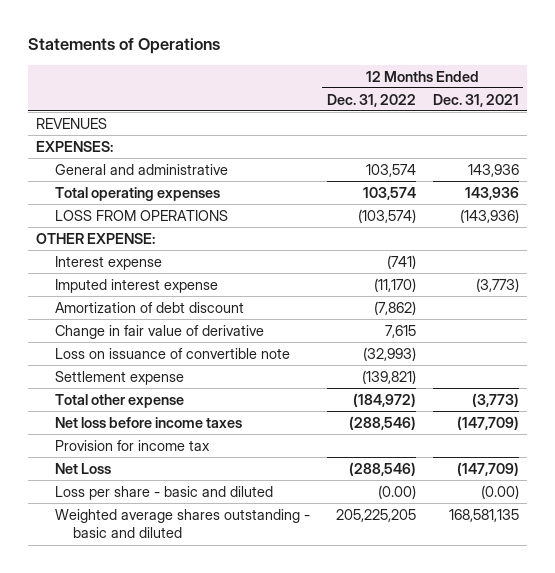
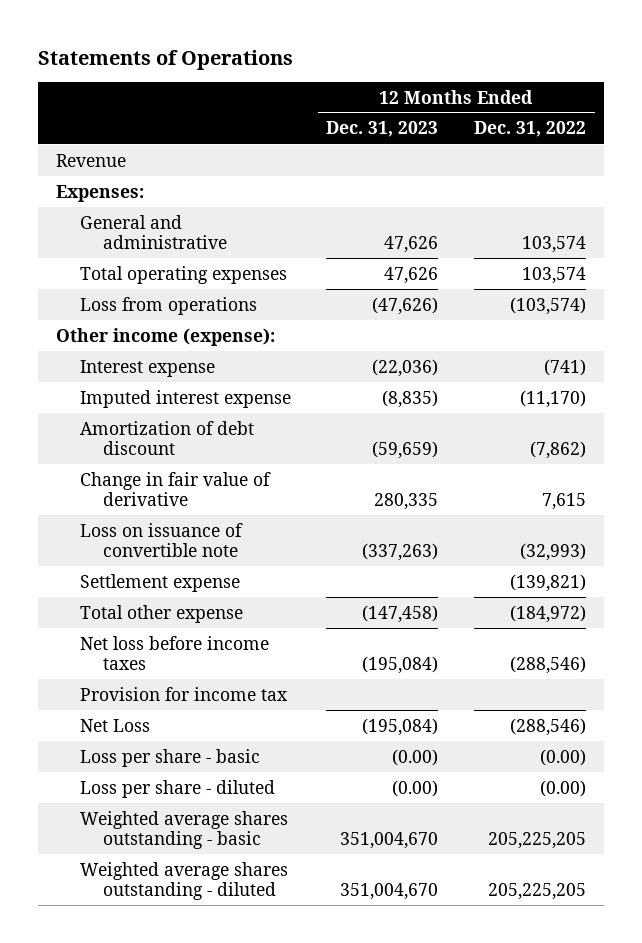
- | 12 Months Ended Dec. 31, 2022 | 12 Months Ended Dec. 31, 2021
+ | 12 Months Ended Dec. 31, 2023 | 12 Months Ended Dec. 31, 2022
- REVENUES
- EXPENSES:
+ Revenue
+ Expenses:
- LOSS FROM OPERATIONS | (103,574) | (143,936)
- OTHER EXPENSE:
+ Loss from operations | (47,626) | (103,574)
+ Other income (expense):
- Loss per share - basic and diluted | (0.00) | (0.00)
- Weighted average shares outstanding - basic and diluted | 205,225,205 | 168,581,135
+ Loss per share - basic | (0.00) | (0.00)
+ Loss per share - diluted | (0.00) | (0.00)
+ Weighted average shares outstanding - basic | 351,004,670 | 205,225,205
+ Weighted average shares outstanding - diluted | 351,004,670 | 205,225,205

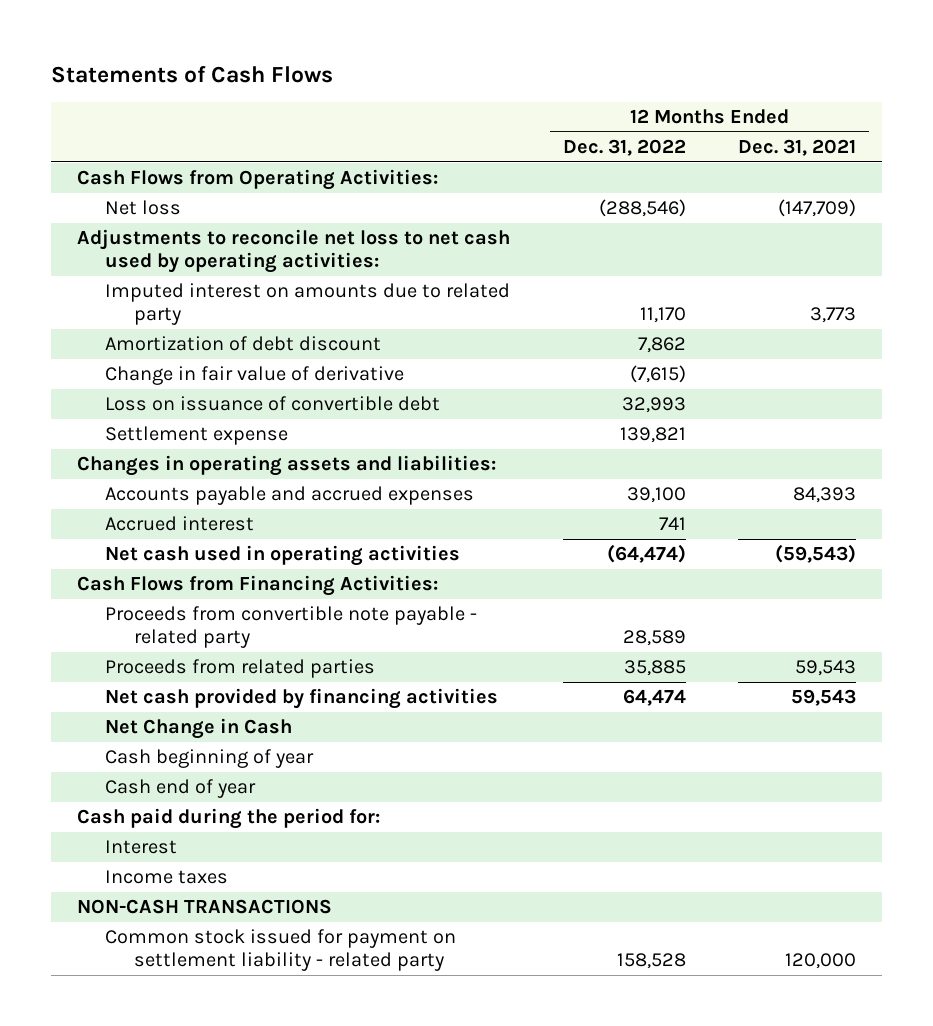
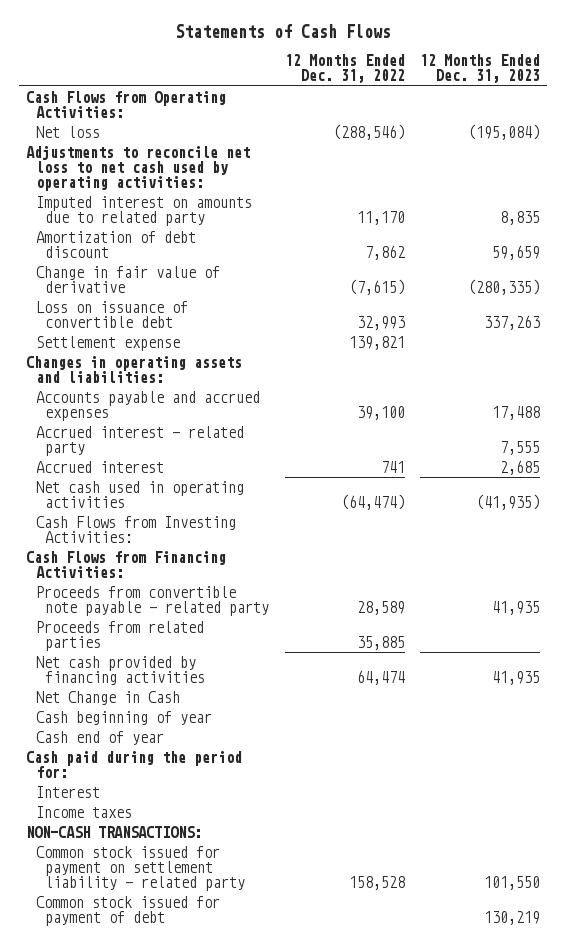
- | 12 Months Ended Dec. 31, 2022 | 12 Months Ended Dec. 31, 2021
+ | 12 Months Ended Dec. 31, 2022 | 12 Months Ended Dec. 31, 2023
+ Accrued interest - related party | | 7,555
+ Cash Flows from Investing Activities:
- NON-CASH TRANSACTIONS
+ NON-CASH TRANSACTIONS:
+ Common stock issued for payment of debt | | 130,219

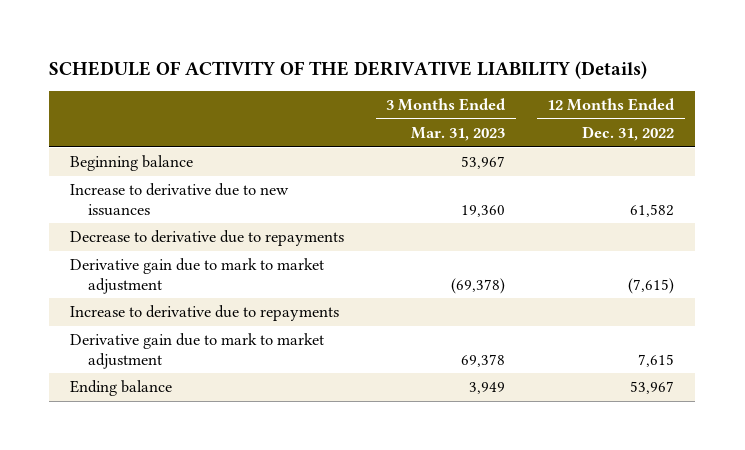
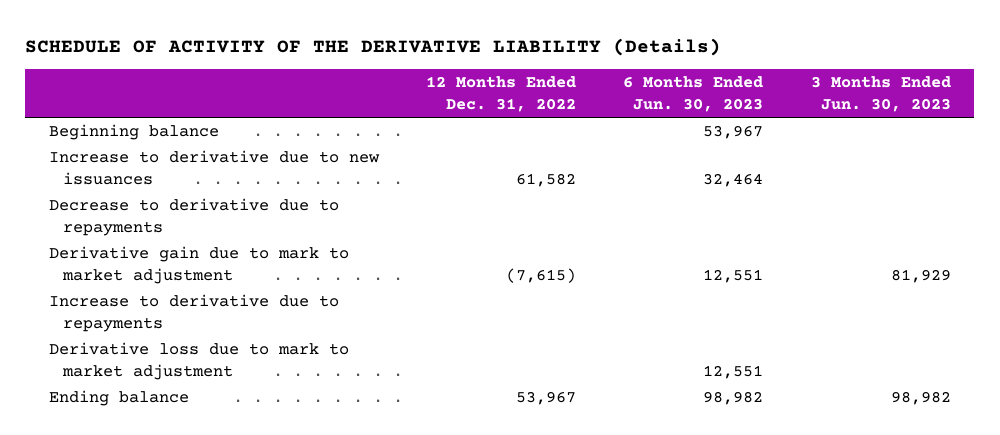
- | 3 Months Ended Mar. 31, 2023 | 12 Months Ended Dec. 31, 2022
+ | 12 Months Ended Dec. 31, 2022 | 6 Months Ended Jun. 30, 2023 | 3 Months Ended Jun. 30, 2023
- Derivative gain due to mark to market adjustment | 69,378 | 7,615
+ Derivative loss due to mark to market adjustment | | 12,551 |

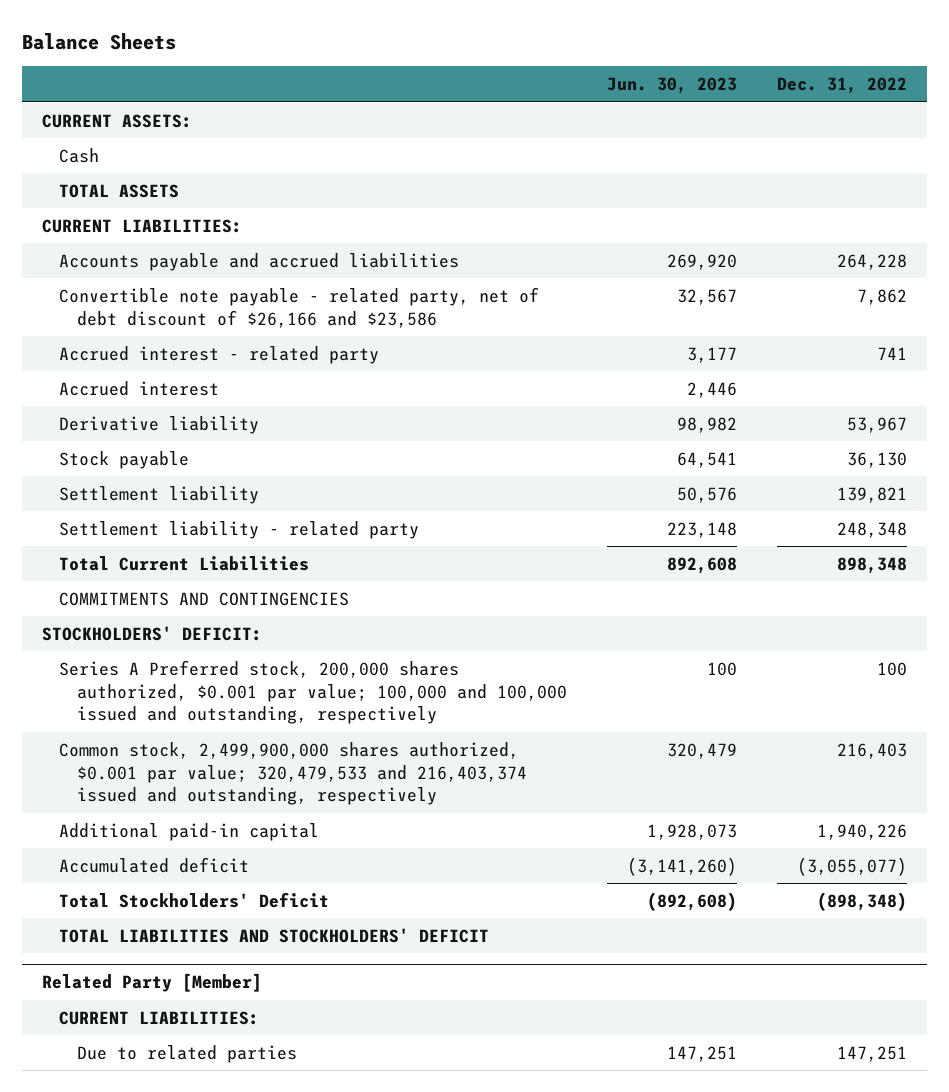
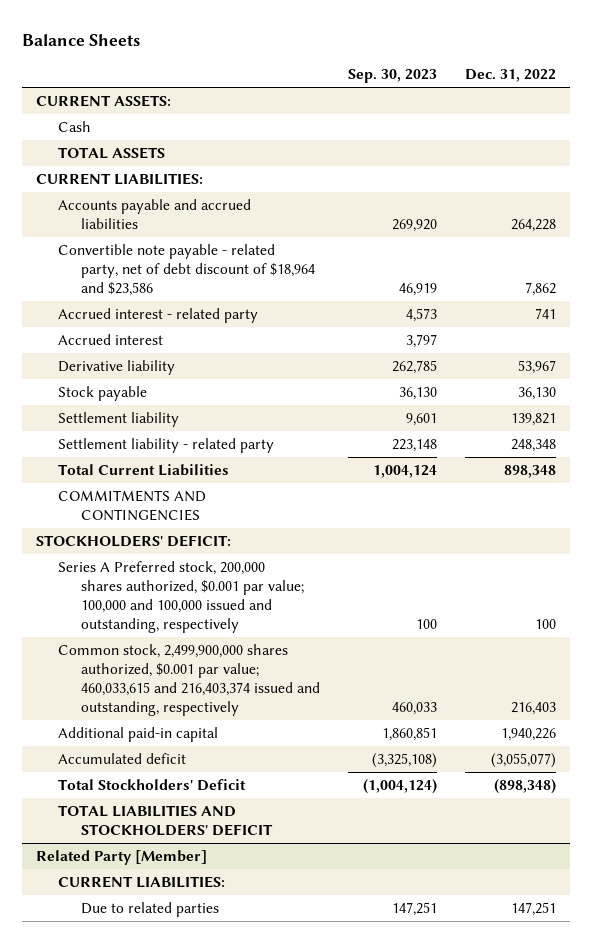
- | Jun. 30, 2023 | Dec. 31, 2022
+ | Sep. 30, 2023 | Dec. 31, 2022
- Convertible note payable - related party, net of debt discount of $26,166 and $23,586 | 32,567 | 7,862
+ Convertible note payable - related party, net of debt discount of $18,964 and $23,586 | 46,919 | 7,862
- Common stock, 2,499,900,000 shares authorized, $0.001 par value; 320,479,533 and 216,403,374 issued and outstanding, respectively | 320,479 | 216,403
+ Common stock, 2,499,900,000 shares authorized, $0.001 par value; 460,033,615 and 216,403,374 issued and outstanding, respectively | 460,033 | 216,403

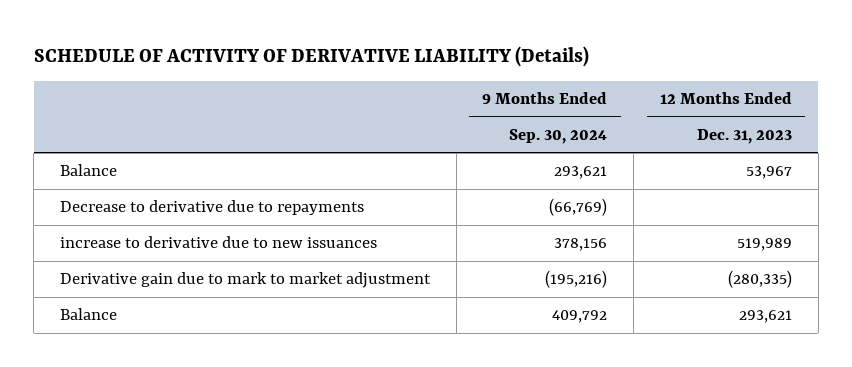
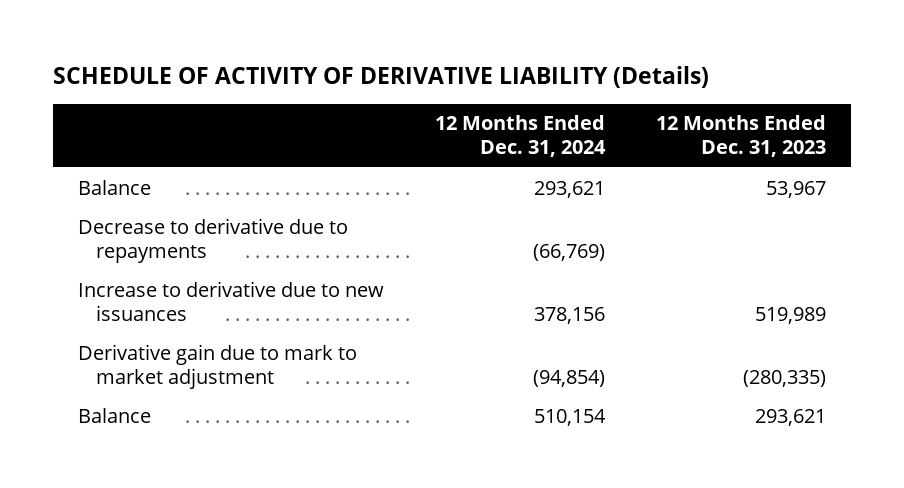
- | 9 Months Ended Sep. 30, 2024 | 12 Months Ended Dec. 31, 2023
+ | 12 Months Ended Dec. 31, 2024 | 12 Months Ended Dec. 31, 2023
- increase to derivative due to new issuances | 378,156 | 519,989
+ Increase to derivative due to new issuances | 378,156 | 519,989

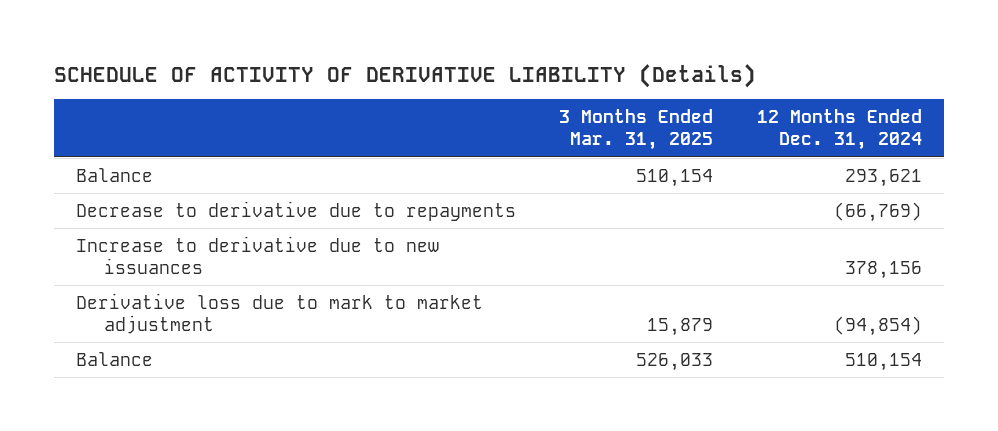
- | 12 Months Ended Dec. 31, 2024 | 12 Months Ended Dec. 31, 2023
+ | 3 Months Ended Mar. 31, 2025 | 12 Months Ended Dec. 31, 2024
- Derivative gain due to mark to market adjustment | (94,854) | (280,335)
+ Derivative loss due to mark to market adjustment | 15,879 | (94,854)

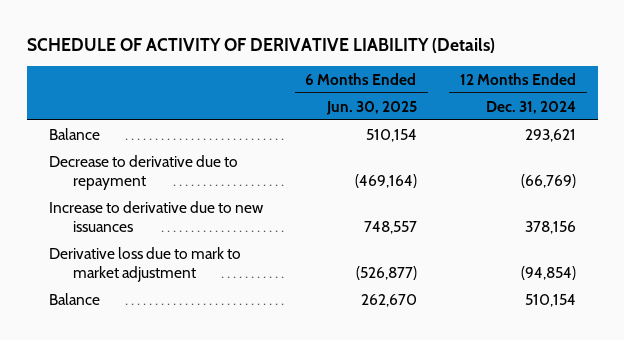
- | 3 Months Ended Mar. 31, 2025 | 12 Months Ended Dec. 31, 2024
+ | 6 Months Ended Jun. 30, 2025 | 12 Months Ended Dec. 31, 2024
- Decrease to derivative due to repayments | | (66,769)
+ Decrease to derivative due to repayment | (469,164) | (66,769)

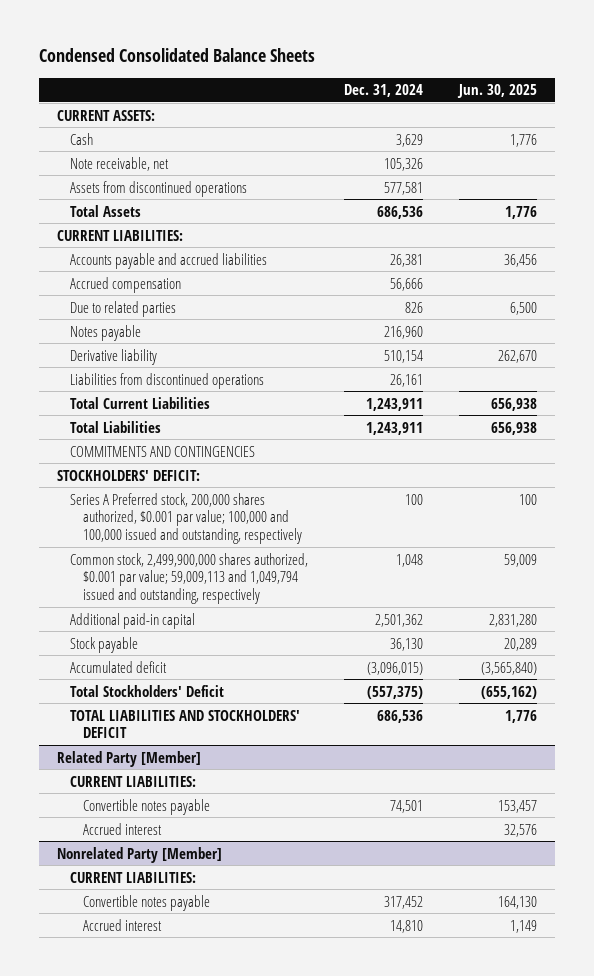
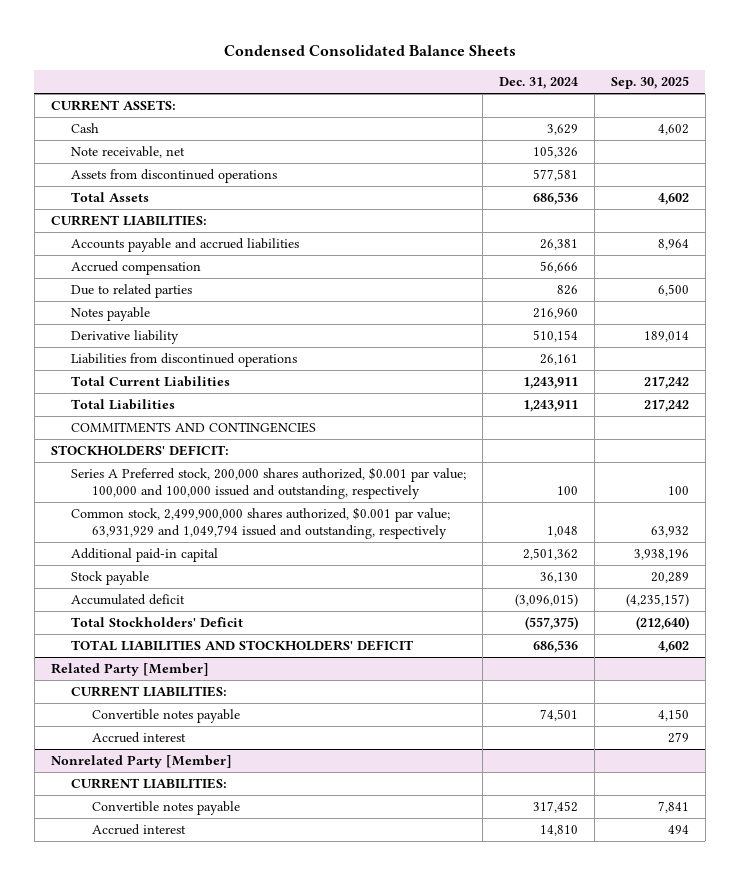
- | Dec. 31, 2024 | Jun. 30, 2025
+ | Dec. 31, 2024 | Sep. 30, 2025
- Common stock, 2,499,900,000 shares authorized, $0.001 par value; 59,009,113 and 1,049,794 issued and outstanding, respectively | 1,048 | 59,009
+ Common stock, 2,499,900,000 shares authorized, $0.001 par value; 63,931,929 and 1,049,794 issued and outstanding, respectively | 1,048 | 63,932

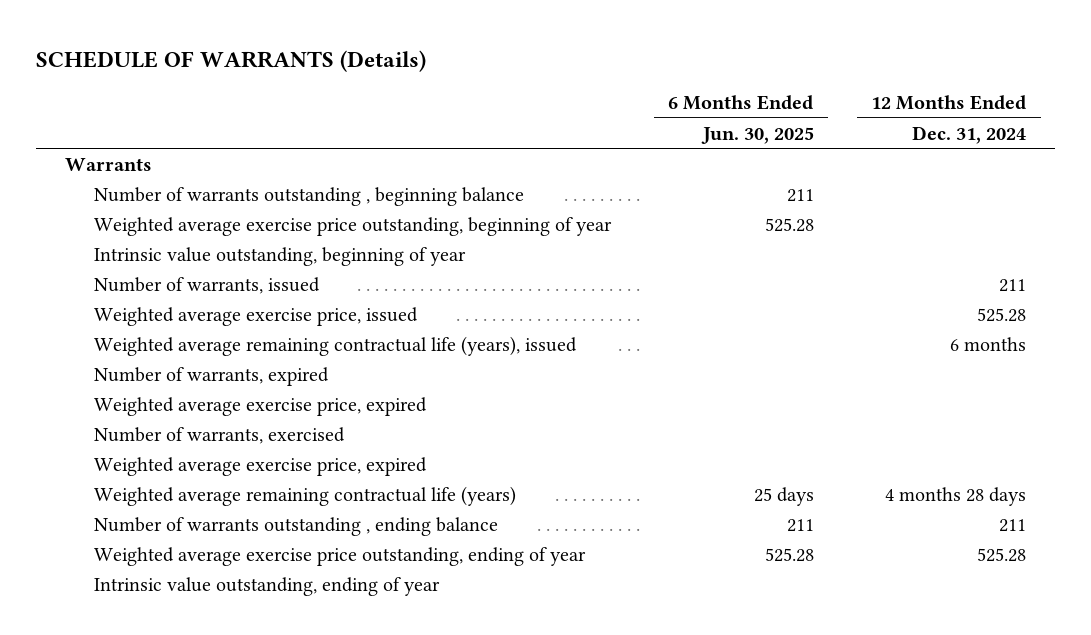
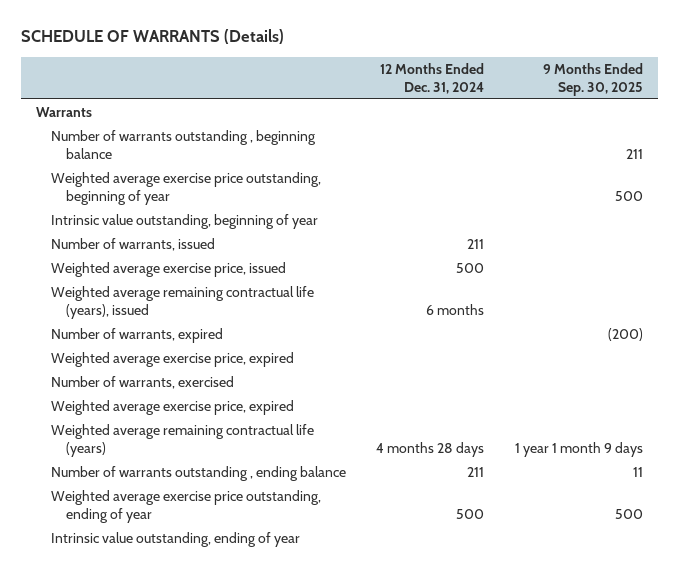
- | 6 Months Ended Jun. 30, 2025 | 12 Months Ended Dec. 31, 2024
+ | 12 Months Ended Dec. 31, 2024 | 9 Months Ended Sep. 30, 2025
- Weighted average exercise price, issued | | 525.28
+ Weighted average exercise price, issued | 500 |
- Weighted average exercise price outstanding, ending of year | 525.28 | 525.28
+ Weighted average exercise price outstanding, ending of year | 500 | 500

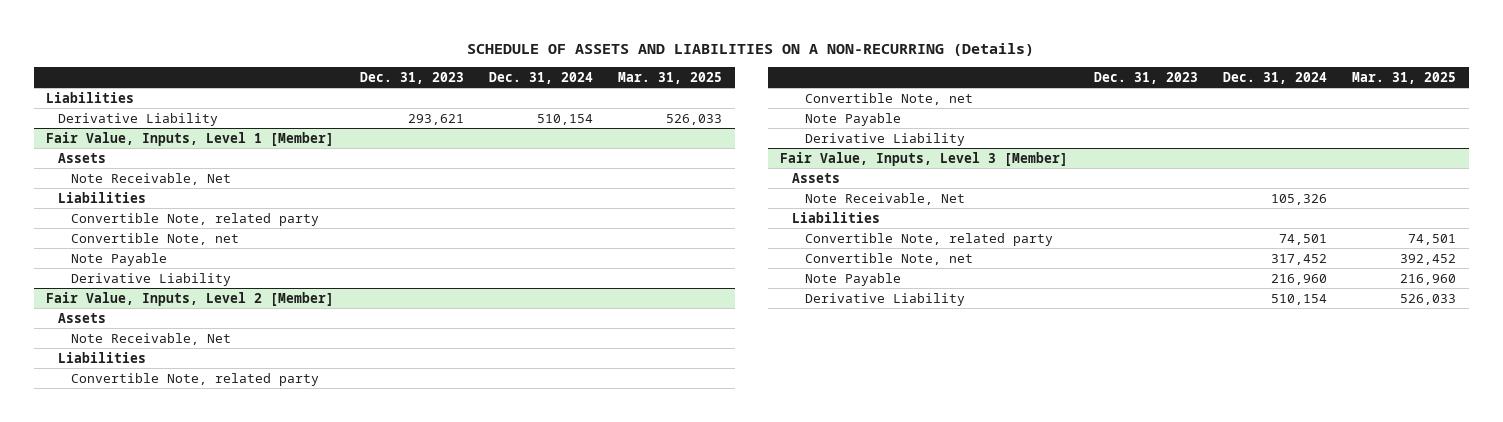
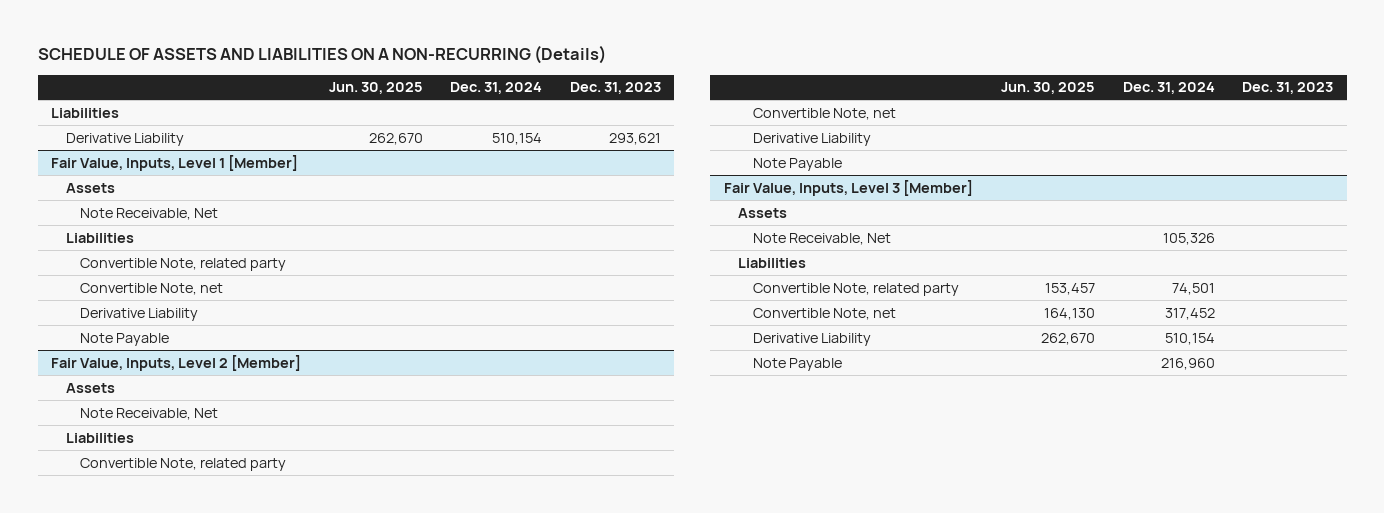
- | Dec. 31, 2023 | Dec. 31, 2024 | Mar. 31, 2025
+ | Jun. 30, 2025 | Dec. 31, 2024 | Dec. 31, 2023
@ Fair Value, Inputs, Level 1 [Member]
moved down: Note Payable
@ Fair Value, Inputs, Level 2 [Member]
moved down: Note Payable
@ Fair Value, Inputs, Level 3 [Member]
moved down: Note Payable | | 216,960 |

